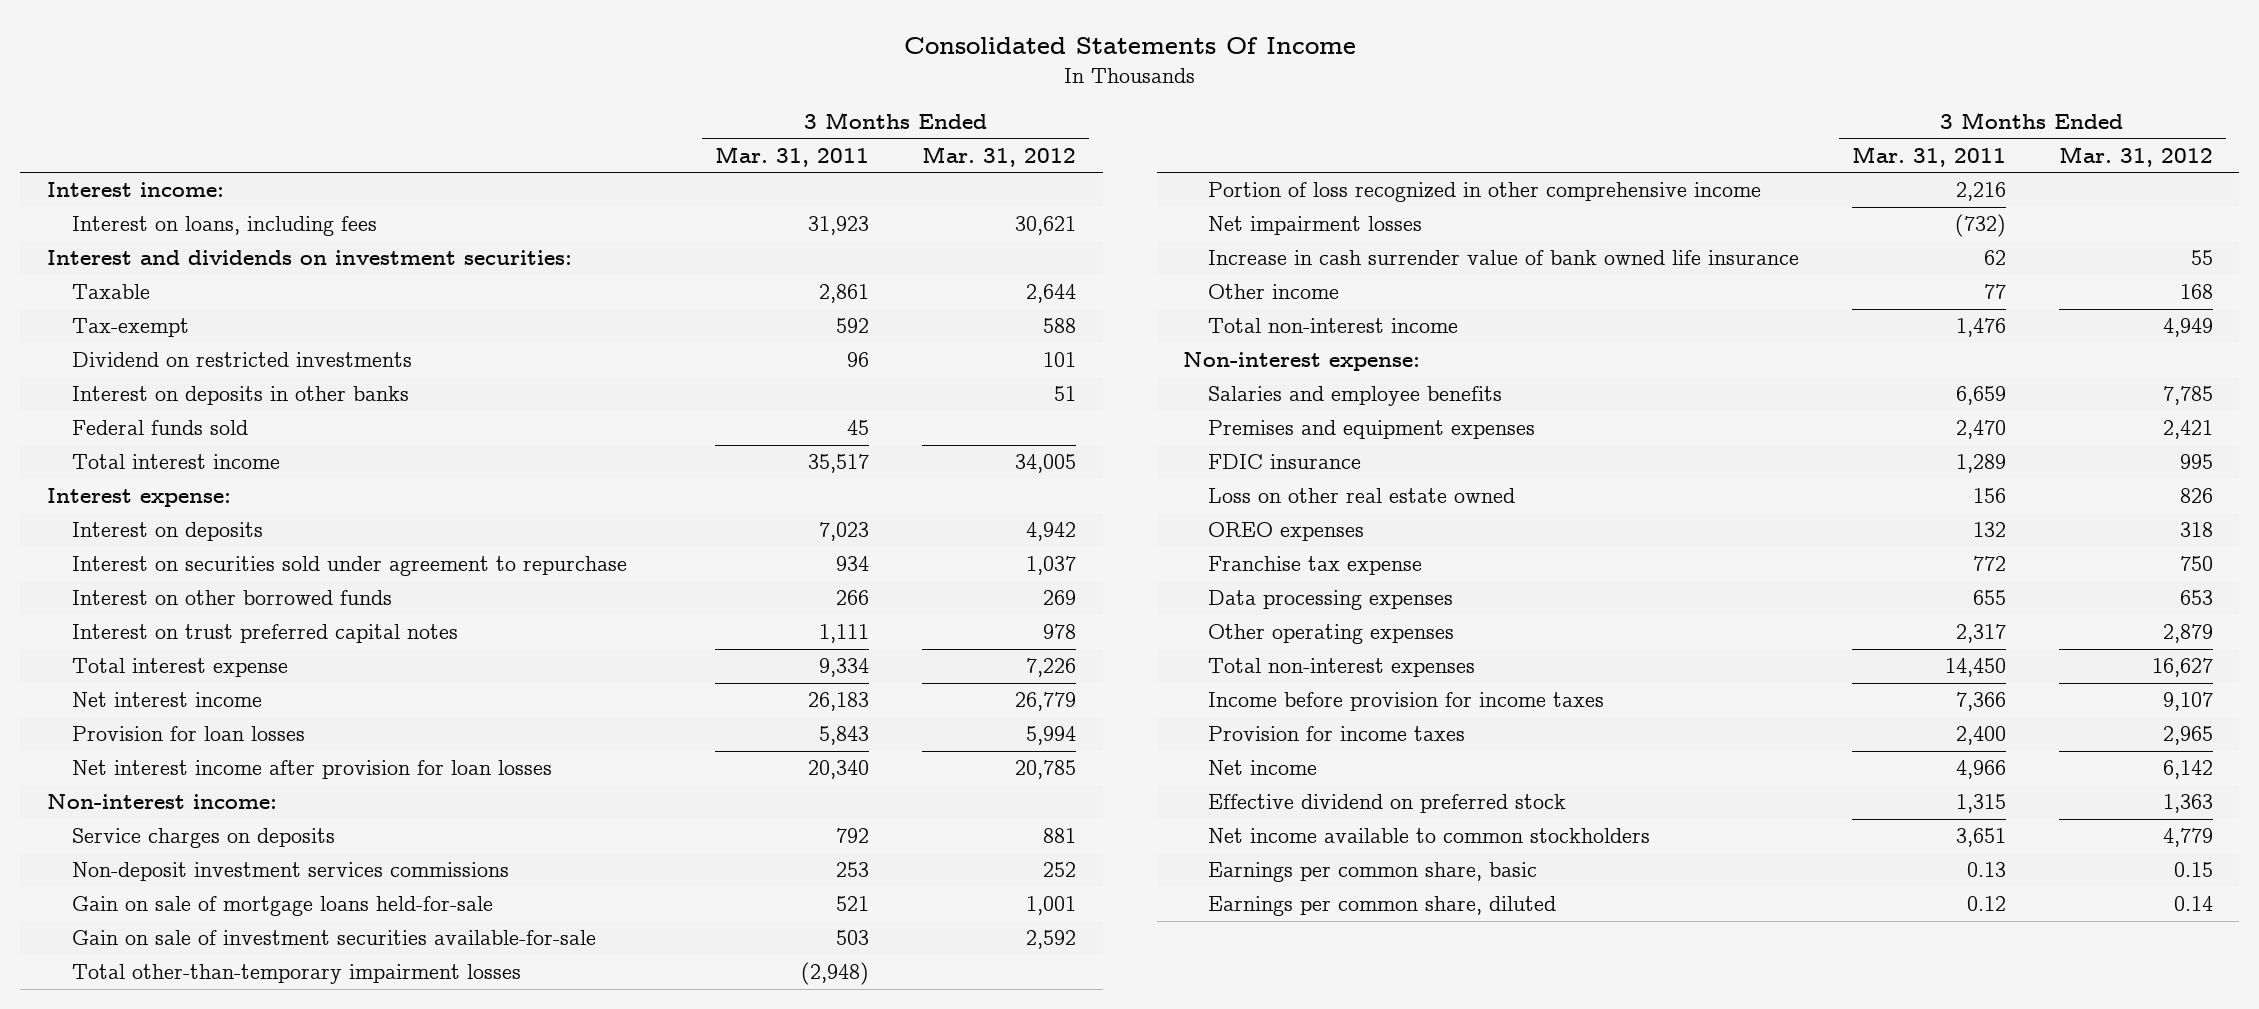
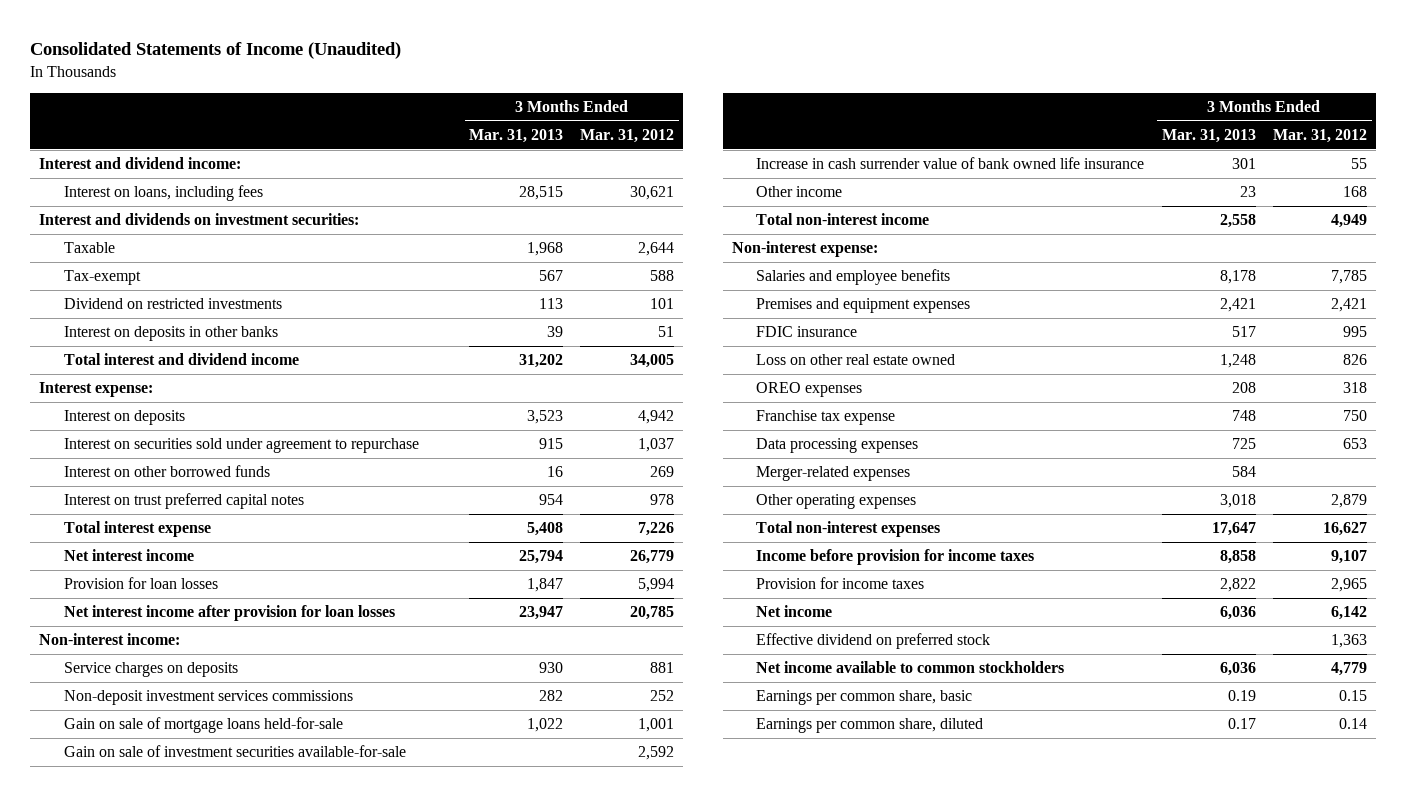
- Consolidated Statements Of Income
+ Consolidated Statements of Income (Unaudited)
- | 3 Months Ended Mar. 31, 2011 | 3 Months Ended Mar. 31, 2012
+ | 3 Months Ended Mar. 31, 2013 | 3 Months Ended Mar. 31, 2012
- Interest income:
+ Interest and dividend income:
- Federal funds sold | 45 |
- Total interest income | 35,517 | 34,005
+ Total interest and dividend income | 31,202 | 34,005
- Total other-than-temporary impairment losses | (2,948) |
- Portion of loss recognized in other comprehensive income | 2,216 |
- Net impairment losses | (732) |
+ Merger-related expenses | 584 |

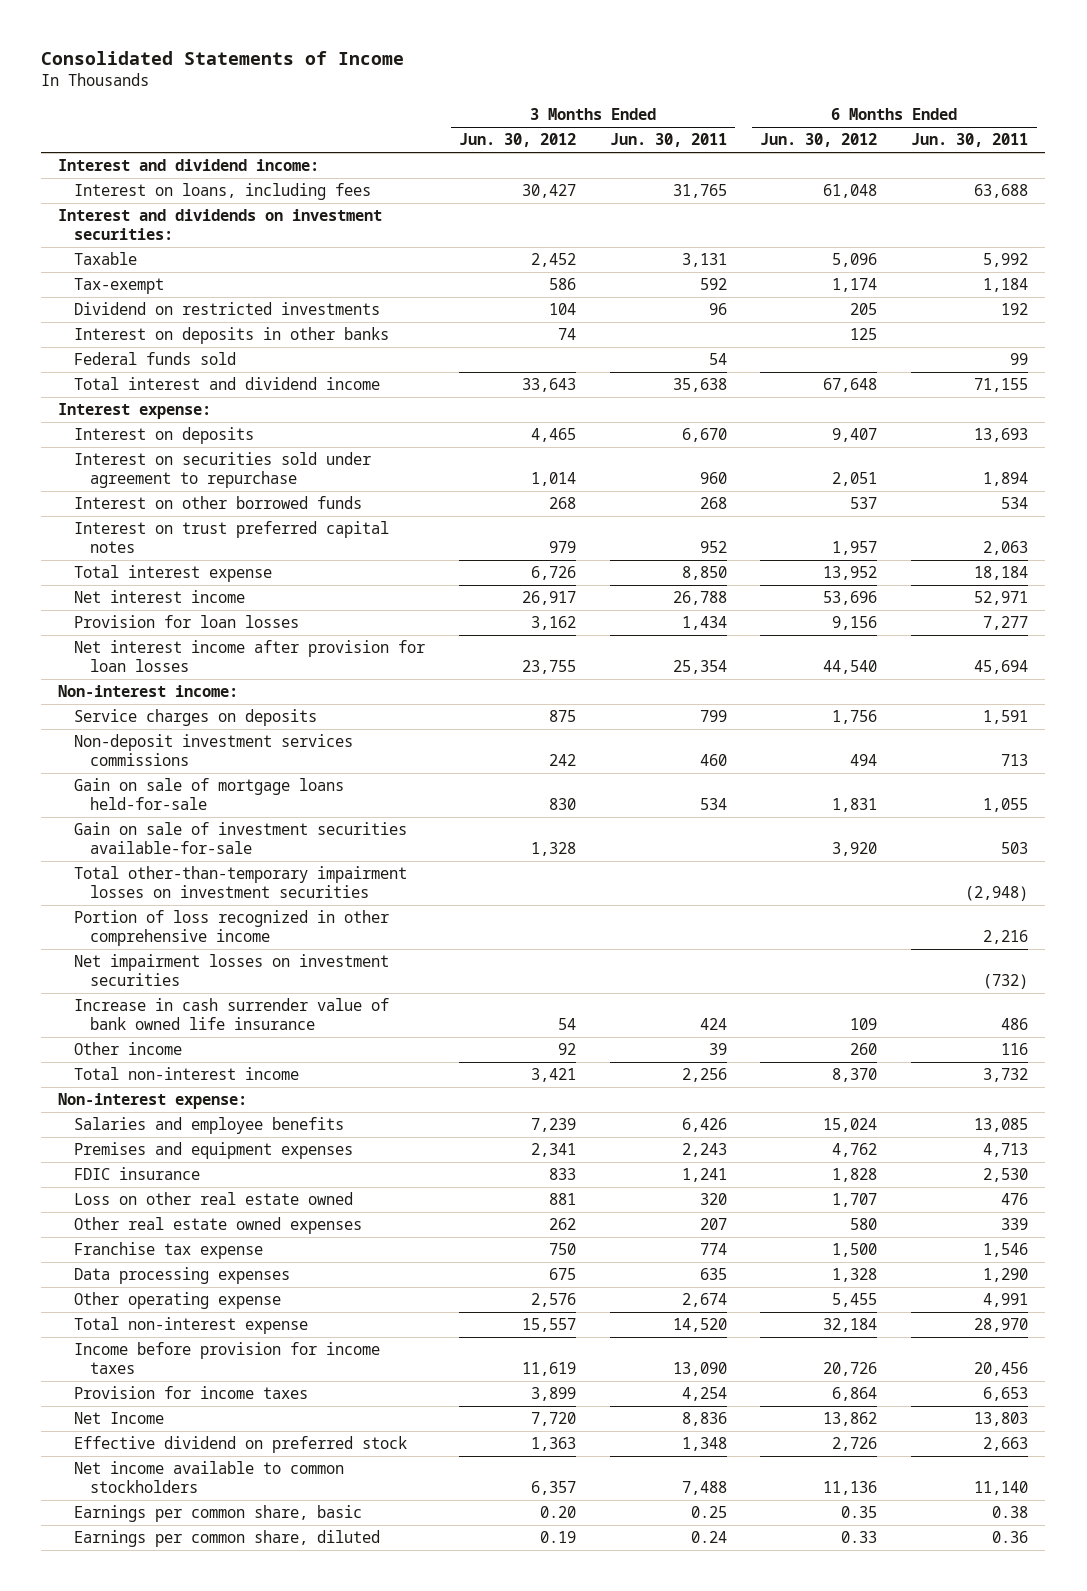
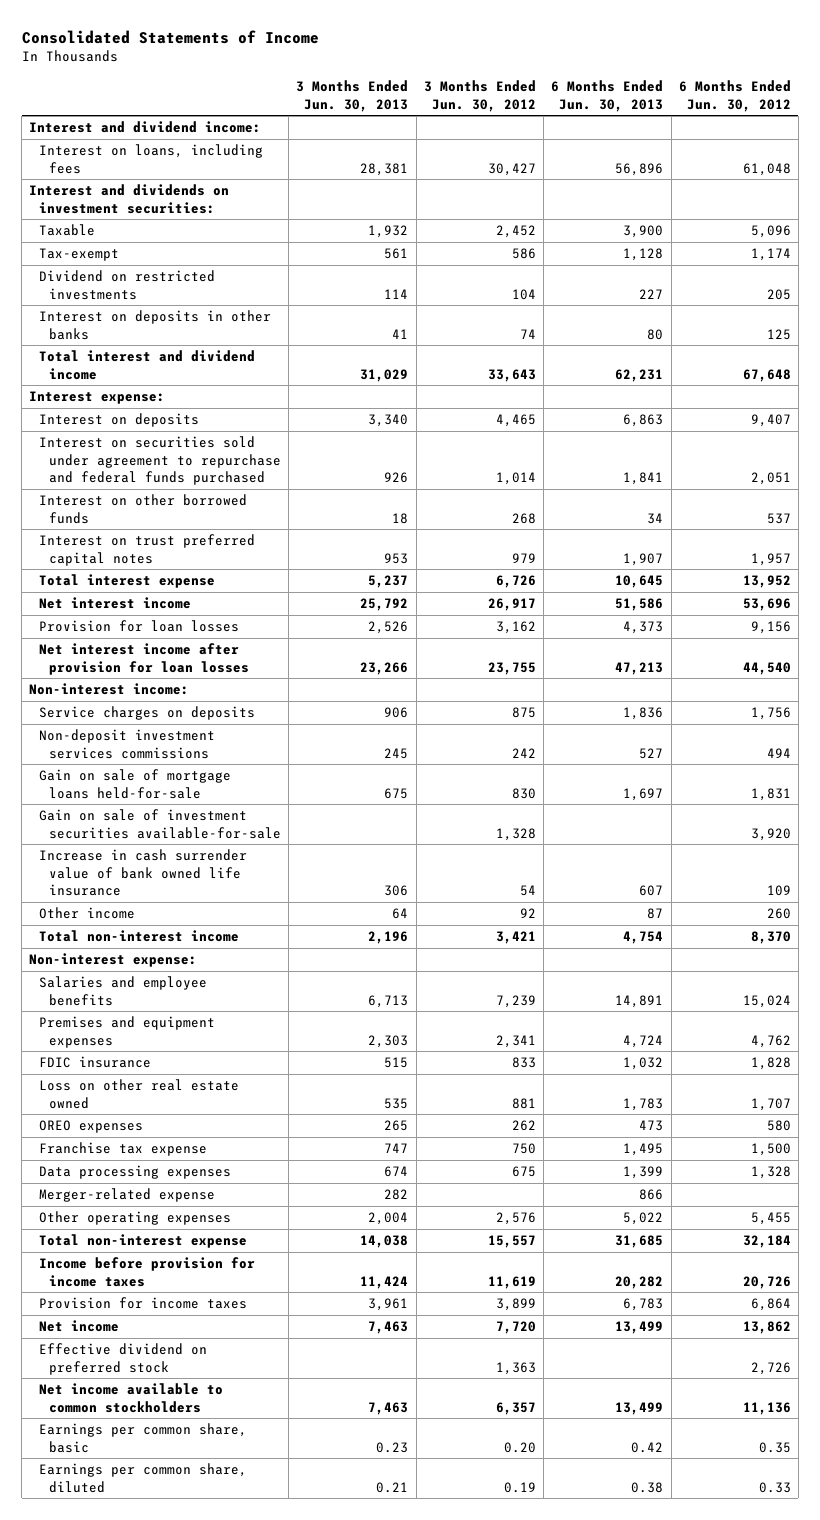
- | 3 Months Ended Jun. 30, 2012 | 3 Months Ended Jun. 30, 2011 | 6 Months Ended Jun. 30, 2012 | 6 Months Ended Jun. 30, 2011
+ | 3 Months Ended Jun. 30, 2013 | 3 Months Ended Jun. 30, 2012 | 6 Months Ended Jun. 30, 2013 | 6 Months Ended Jun. 30, 2012
- Federal funds sold | | 54 | | 99
- Interest on securities sold under agreement to repurchase | 1,014 | 960 | 2,051 | 1,894
+ Interest on securities sold under agreement to repurchase and federal funds purchased | 926 | 1,014 | 1,841 | 2,051
- Total other-than-temporary impairment losses on investment securities | | | | (2,948)
- Portion of loss recognized in other comprehensive income | | | | 2,216
- Net impairment losses on investment securities | | | | (732)
- Other real estate owned expenses | 262 | 207 | 580 | 339
+ OREO expenses | 265 | 262 | 473 | 580
- Other operating expense | 2,576 | 2,674 | 5,455 | 4,991
+ Merger-related expense | 282 | | 866 |
+ Other operating expenses | 2,004 | 2,576 | 5,022 | 5,455
- Net Income | 7,720 | 8,836 | 13,862 | 13,803
+ Net income | 7,463 | 7,720 | 13,499 | 13,862

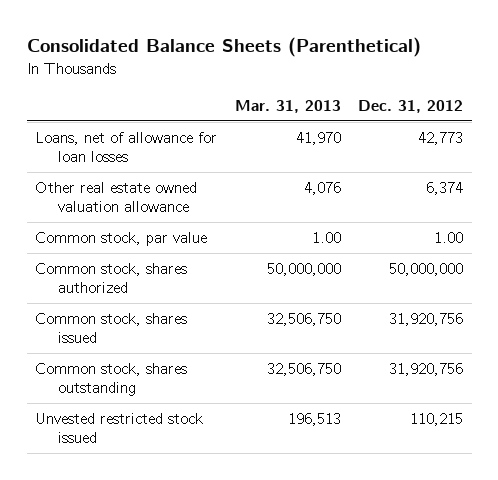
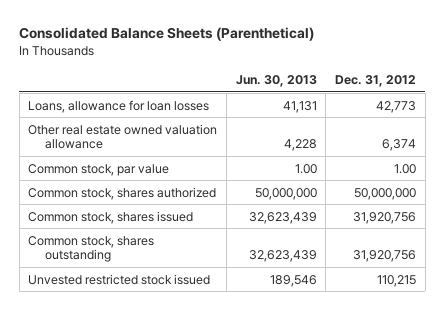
- | Mar. 31, 2013 | Dec. 31, 2012
+ | Jun. 30, 2013 | Dec. 31, 2012
- Loans, net of allowance for loan losses | 41,970 | 42,773
+ Loans, allowance for loan losses | 41,131 | 42,773

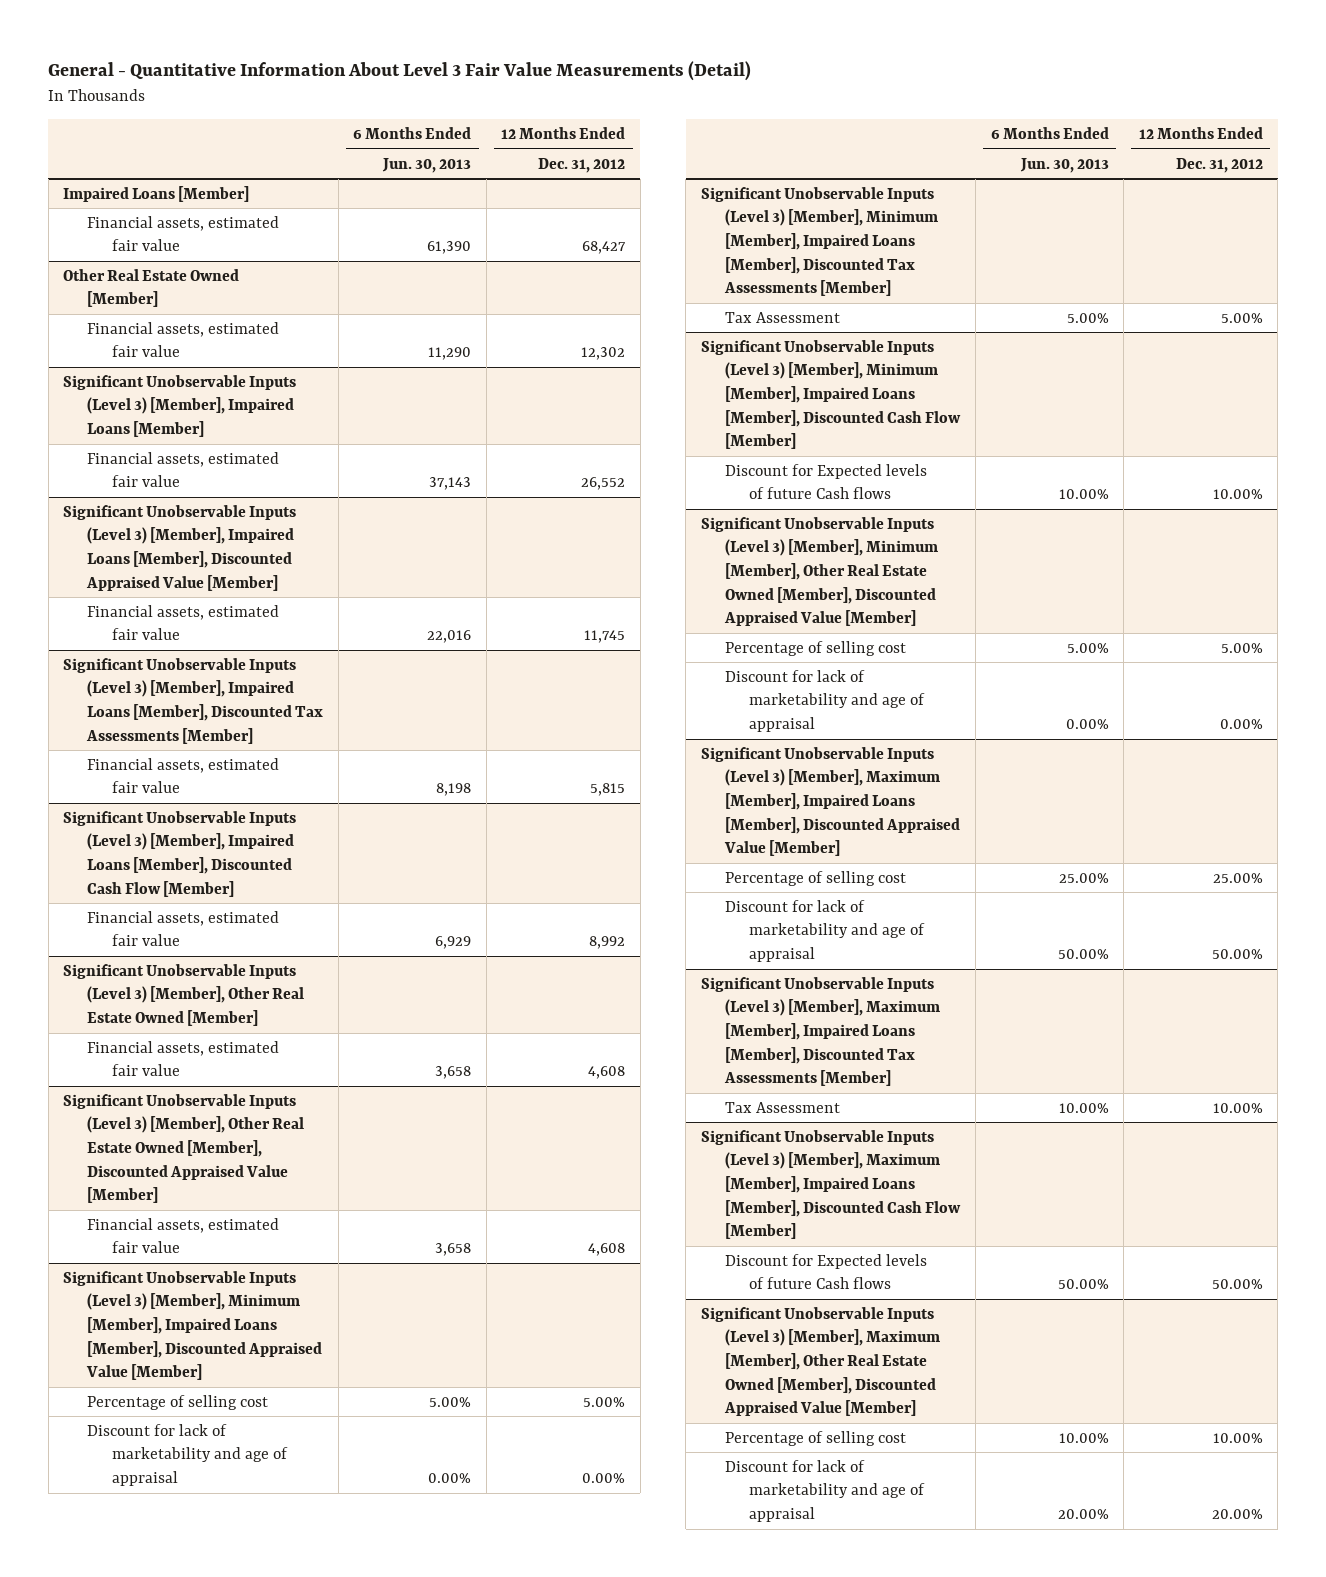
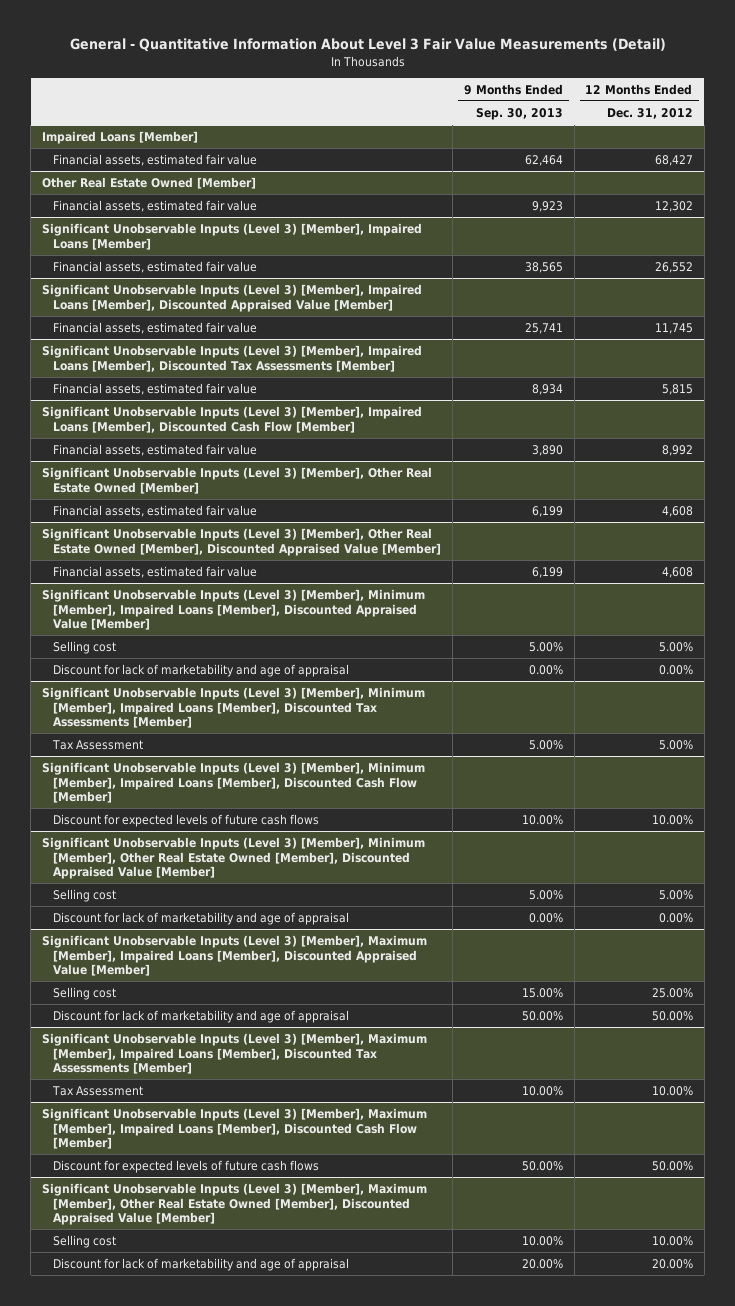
- | 6 Months Ended Jun. 30, 2013 | 12 Months Ended Dec. 31, 2012
+ | 9 Months Ended Sep. 30, 2013 | 12 Months Ended Dec. 31, 2012
@ Significant Unobservable Inputs (Level 3) [Member], Minimum [Member], Impaired Loans [Member], Discounted Appraised Value [Member]
- Percentage of selling cost | 5.00% | 5.00%
+ Selling cost | 5.00% | 5.00%
@ Significant Unobservable Inputs (Level 3) [Member], Minimum [Member], Impaired Loans [Member], Discounted Cash Flow [Member]
- Discount for Expected levels of future Cash flows | 10.00% | 10.00%
+ Discount for expected levels of future cash flows | 10.00% | 10.00%
@ Significant Unobservable Inputs (Level 3) [Member], Minimum [Member], Other Real Estate Owned [Member], Discounted Appraised Value [Member]
- Percentage of selling cost | 5.00% | 5.00%
+ Selling cost | 5.00% | 5.00%
@ Significant Unobservable Inputs (Level 3) [Member], Maximum [Member], Impaired Loans [Member], Discounted Appraised Value [Member]
- Percentage of selling cost | 25.00% | 25.00%
+ Selling cost | 15.00% | 25.00%
@ Significant Unobservable Inputs (Level 3) [Member], Maximum [Member], Impaired Loans [Member], Discounted Cash Flow [Member]
- Discount for Expected levels of future Cash flows | 50.00% | 50.00%
+ Discount for expected levels of future cash flows | 50.00% | 50.00%
@ Significant Unobservable Inputs (Level 3) [Member], Maximum [Member], Other Real Estate Owned [Member], Discounted Appraised Value [Member]
- Percentage of selling cost | 10.00% | 10.00%
+ Selling cost | 10.00% | 10.00%

